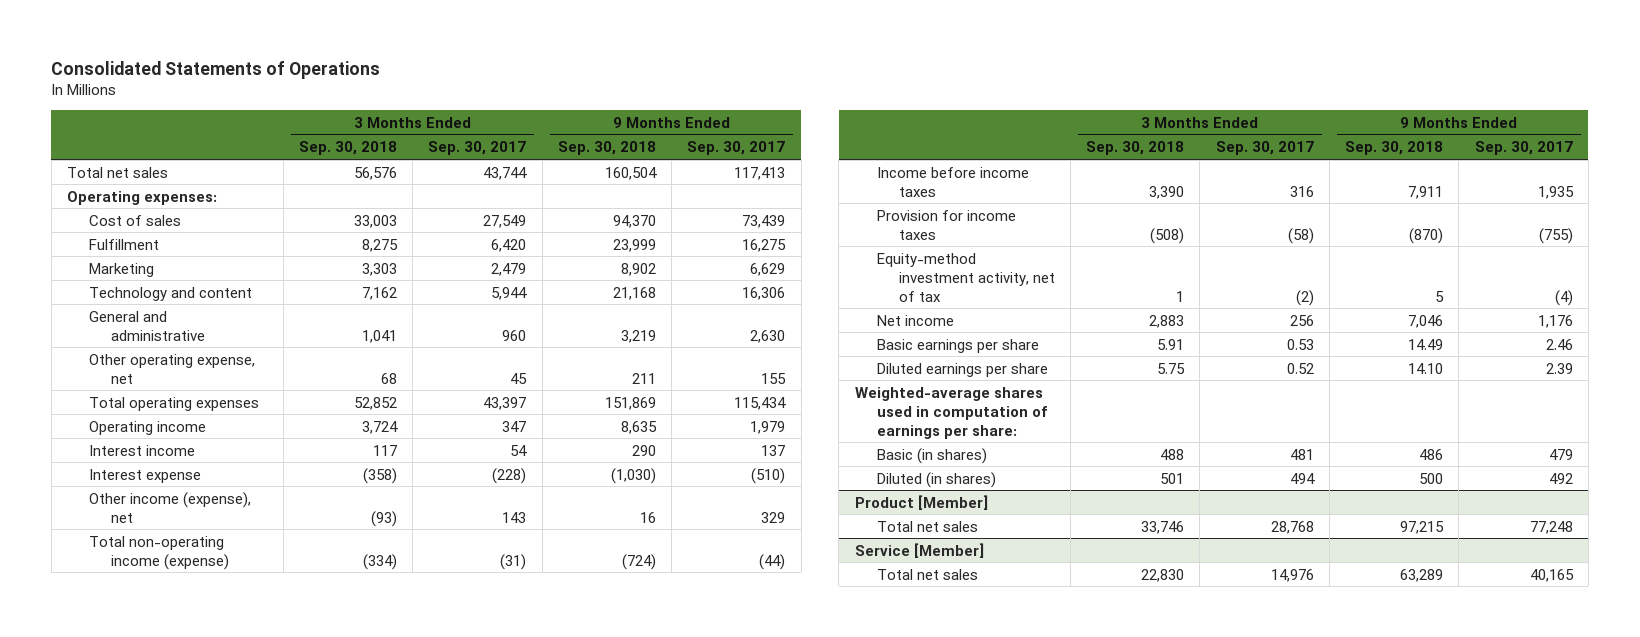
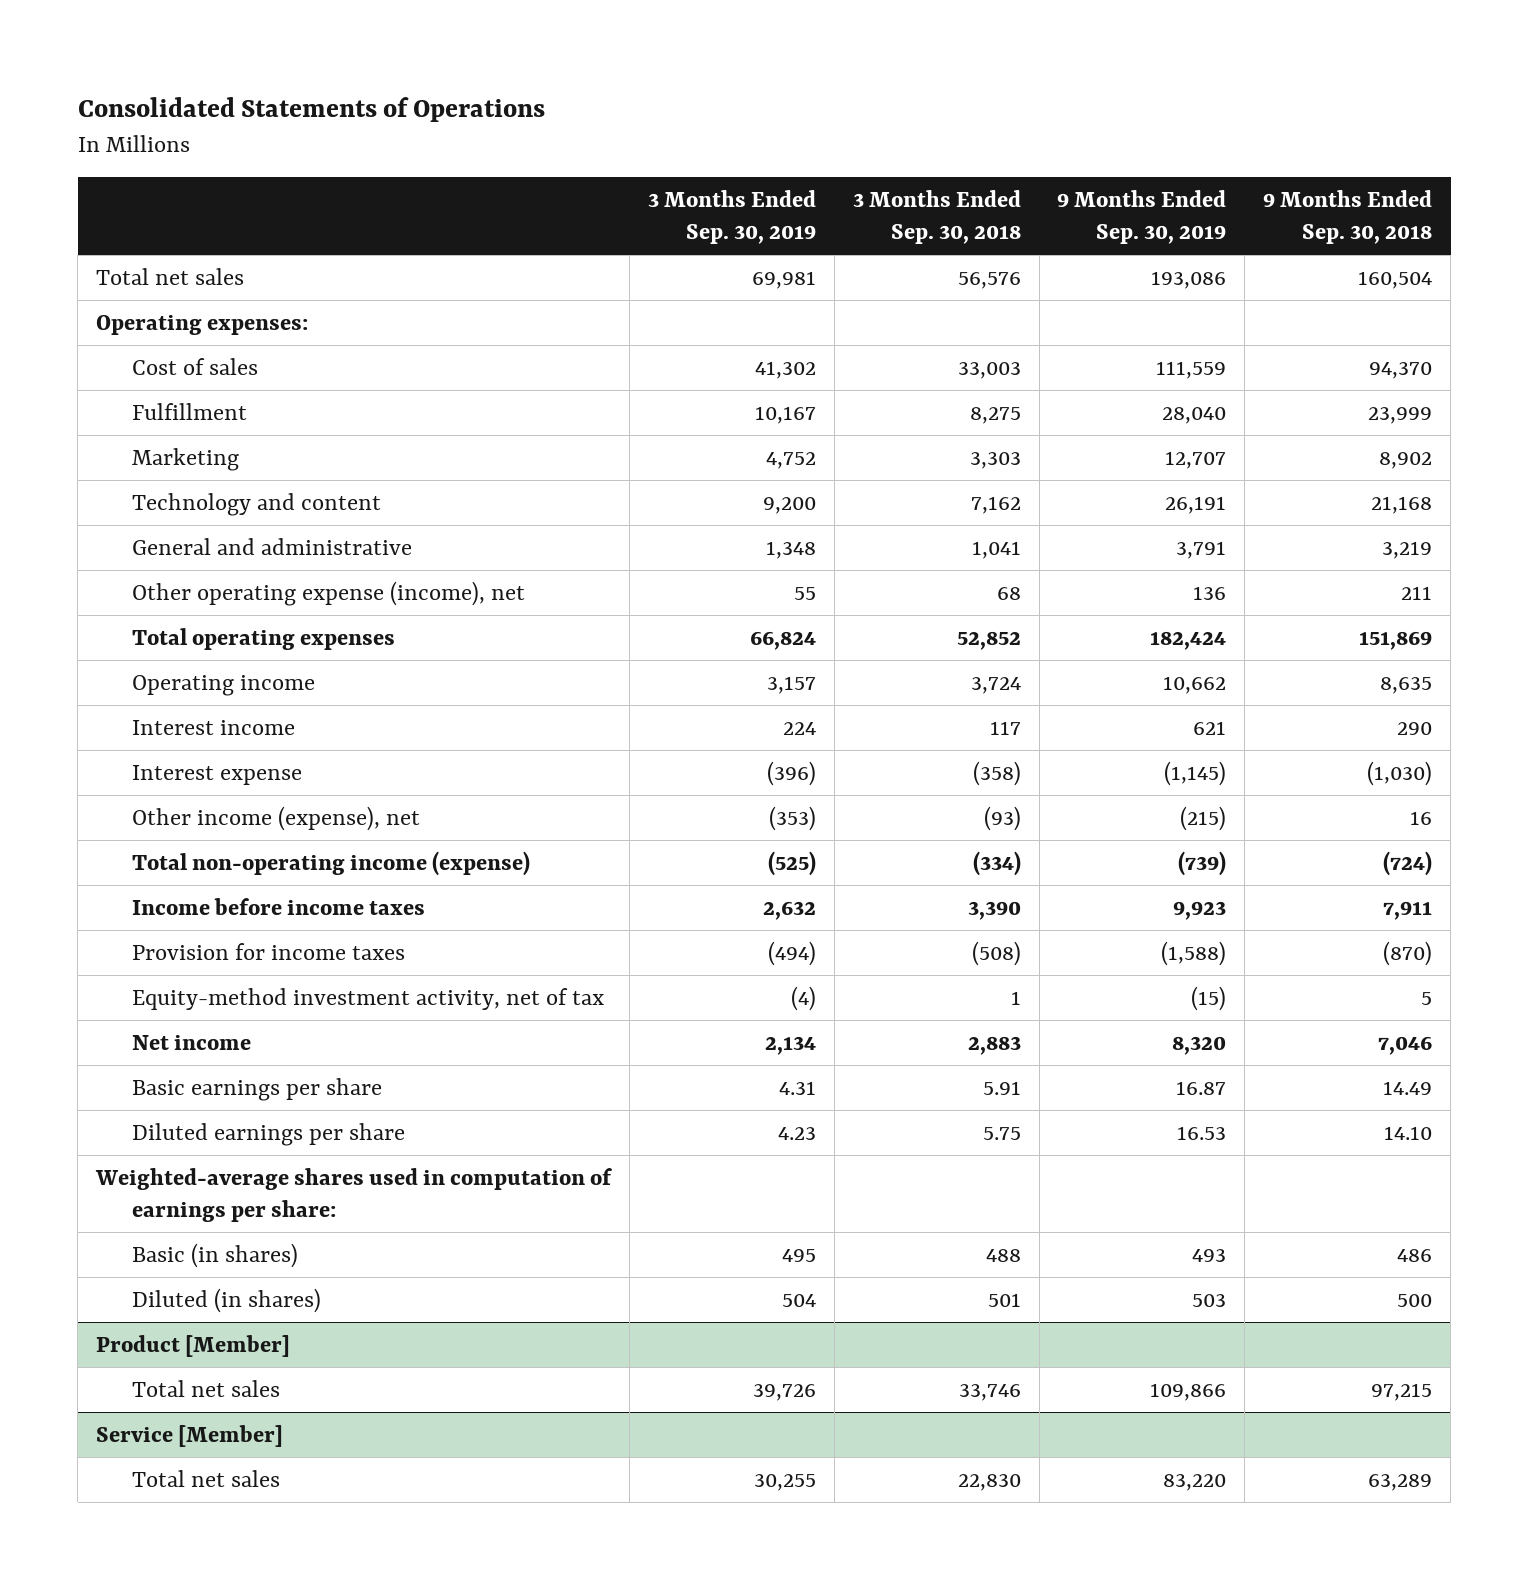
- | 3 Months Ended Sep. 30, 2018 | 3 Months Ended Sep. 30, 2017 | 9 Months Ended Sep. 30, 2018 | 9 Months Ended Sep. 30, 2017
+ | 3 Months Ended Sep. 30, 2019 | 3 Months Ended Sep. 30, 2018 | 9 Months Ended Sep. 30, 2019 | 9 Months Ended Sep. 30, 2018
- Other operating expense, net | 68 | 45 | 211 | 155
+ Other operating expense (income), net | 55 | 68 | 136 | 211

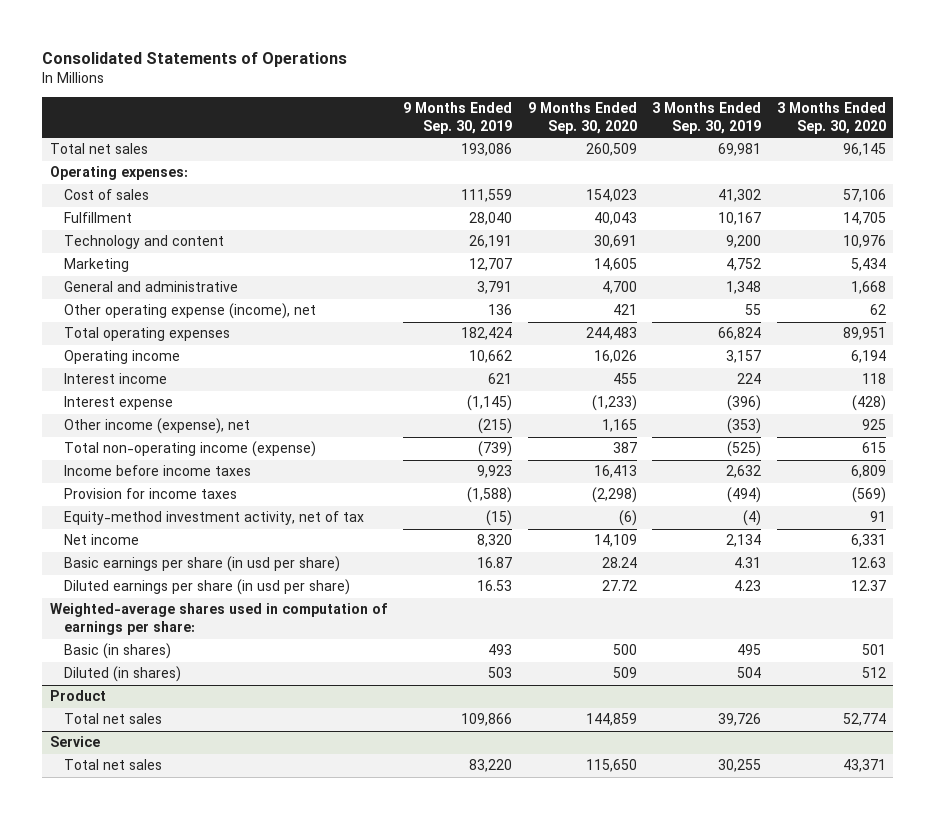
- | 3 Months Ended Sep. 30, 2019 | 3 Months Ended Sep. 30, 2018 | 9 Months Ended Sep. 30, 2019 | 9 Months Ended Sep. 30, 2018
+ | 9 Months Ended Sep. 30, 2019 | 9 Months Ended Sep. 30, 2020 | 3 Months Ended Sep. 30, 2019 | 3 Months Ended Sep. 30, 2020
moved down: Marketing | 12,707 | 14,605 | 4,752 | 5,434
- Basic earnings per share | 4.31 | 5.91 | 16.87 | 14.49
- Diluted earnings per share | 4.23 | 5.75 | 16.53 | 14.10
+ Basic earnings per share (in usd per share) | 16.87 | 28.24 | 4.31 | 12.63
+ Diluted earnings per share (in usd per share) | 16.53 | 27.72 | 4.23 | 12.37
- Product [Member]
+ Product
- Service [Member]
+ Service

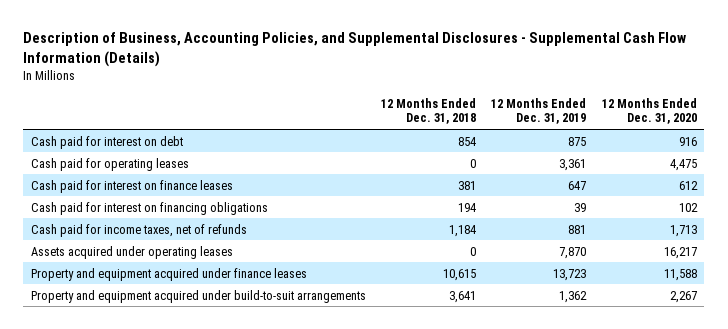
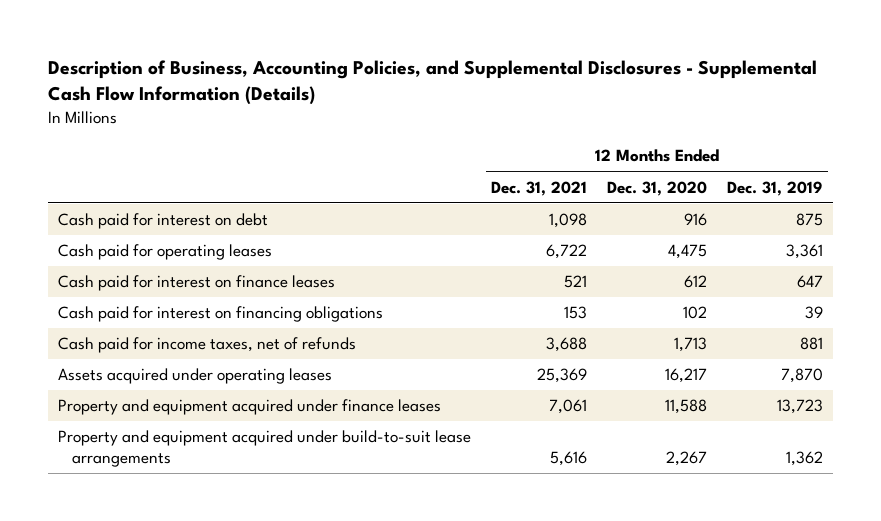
- | 12 Months Ended Dec. 31, 2018 | 12 Months Ended Dec. 31, 2019 | 12 Months Ended Dec. 31, 2020
+ | 12 Months Ended Dec. 31, 2021 | 12 Months Ended Dec. 31, 2020 | 12 Months Ended Dec. 31, 2019
- Property and equipment acquired under build-to-suit arrangements | 3,641 | 1,362 | 2,267
+ Property and equipment acquired under build-to-suit lease arrangements | 5,616 | 2,267 | 1,362

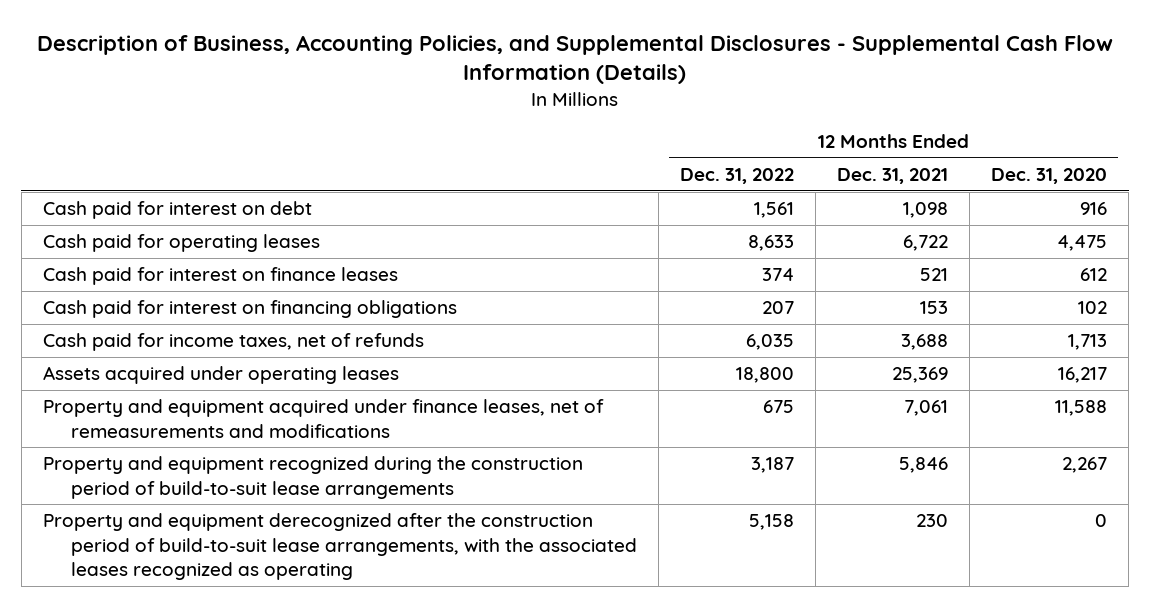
- | 12 Months Ended Dec. 31, 2021 | 12 Months Ended Dec. 31, 2020 | 12 Months Ended Dec. 31, 2019
+ | 12 Months Ended Dec. 31, 2022 | 12 Months Ended Dec. 31, 2021 | 12 Months Ended Dec. 31, 2020
- Property and equipment acquired under finance leases | 7,061 | 11,588 | 13,723
- Property and equipment acquired under build-to-suit lease arrangements | 5,616 | 2,267 | 1,362
+ Property and equipment acquired under finance leases, net of remeasurements and modifications | 675 | 7,061 | 11,588
+ Property and equipment recognized during the construction period of build-to-suit lease arrangements | 3,187 | 5,846 | 2,267
+ Property and equipment derecognized after the construction period of build-to-suit lease arrangements, with the associated leases recognized as operating | 5,158 | 230 | 0

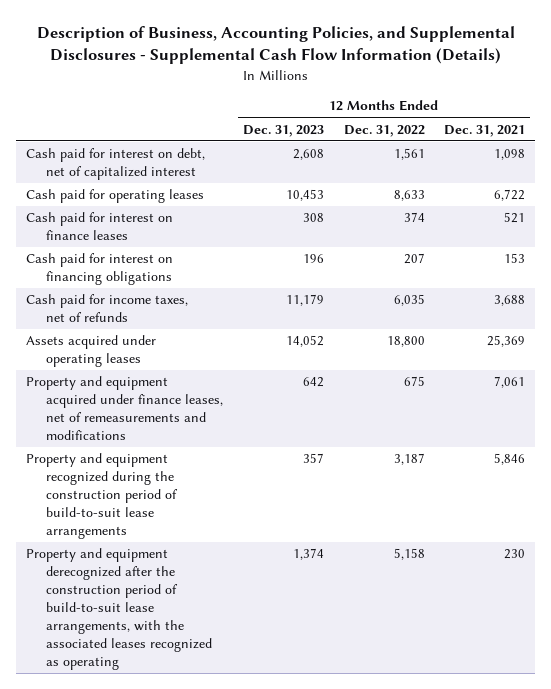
- | 12 Months Ended Dec. 31, 2022 | 12 Months Ended Dec. 31, 2021 | 12 Months Ended Dec. 31, 2020
+ | 12 Months Ended Dec. 31, 2023 | 12 Months Ended Dec. 31, 2022 | 12 Months Ended Dec. 31, 2021
- Cash paid for interest on debt | 1,561 | 1,098 | 916
+ Cash paid for interest on debt, net of capitalized interest | 2,608 | 1,561 | 1,098

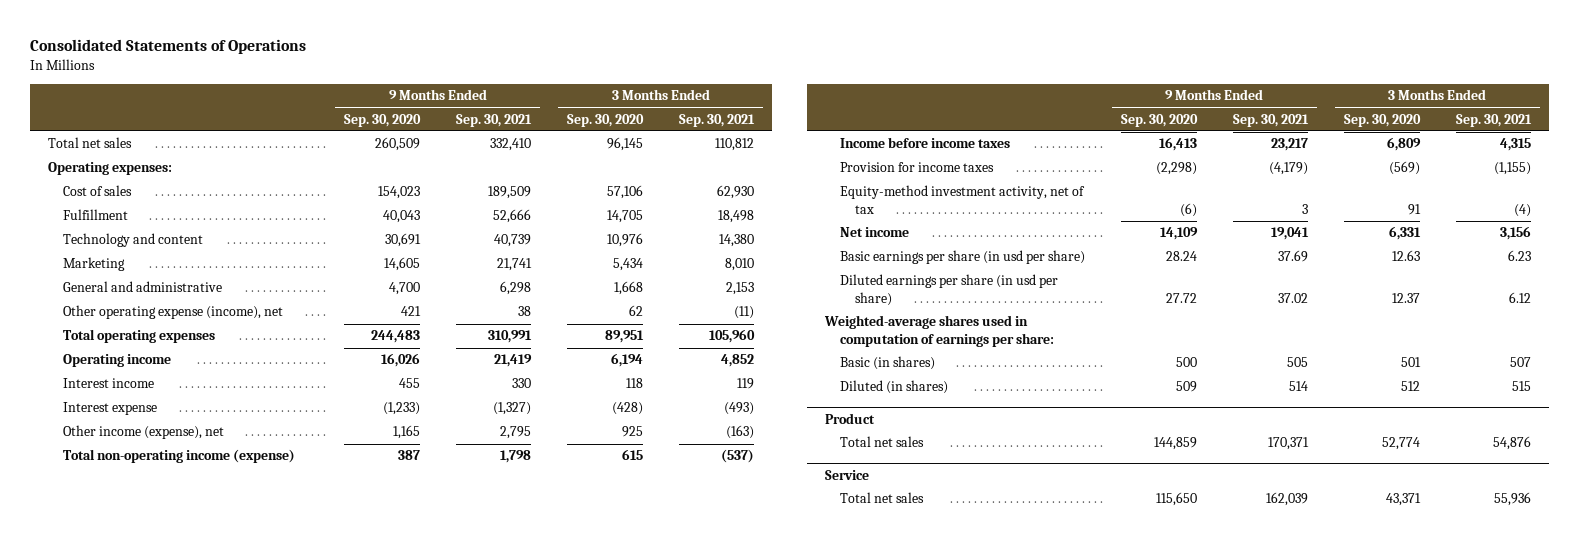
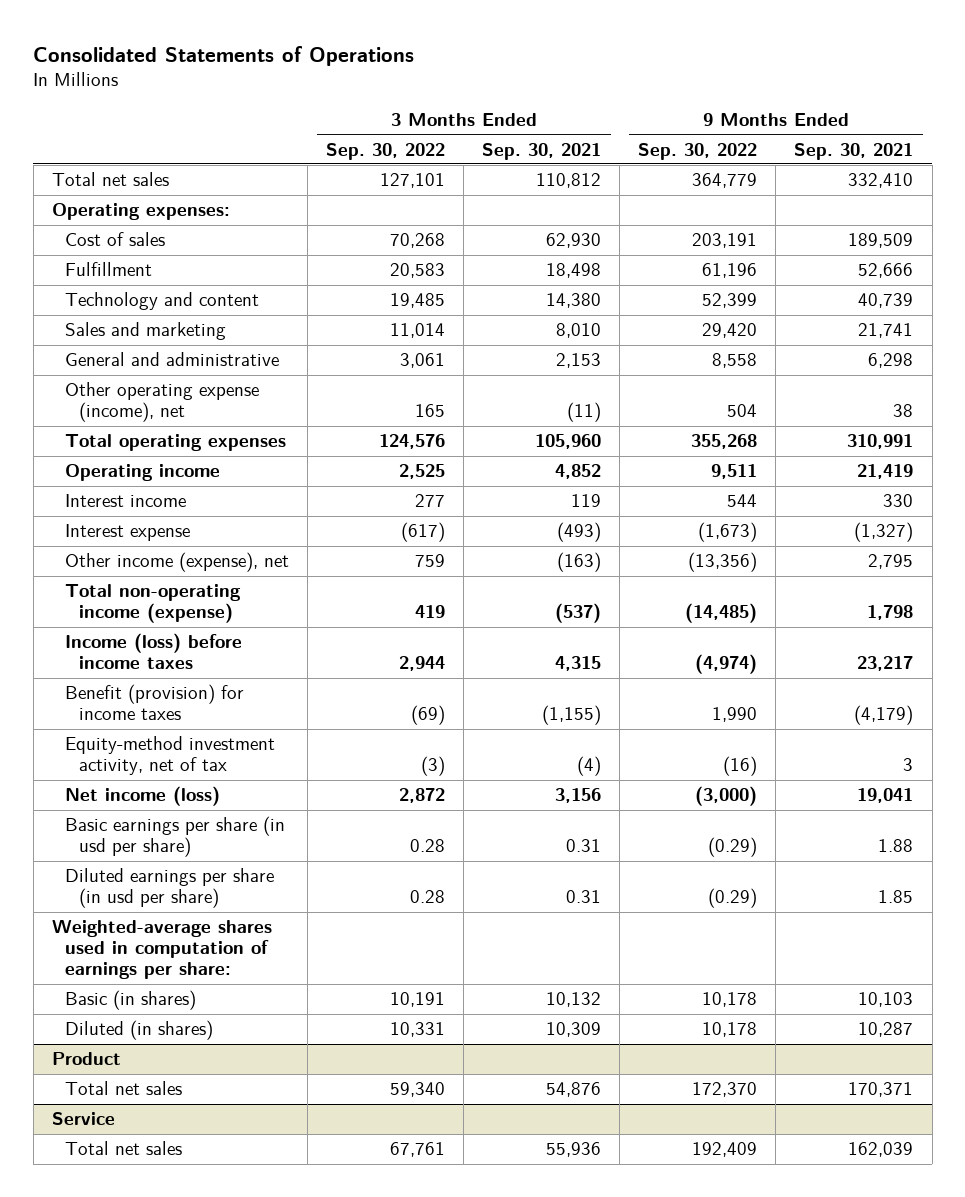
- | 9 Months Ended Sep. 30, 2020 | 9 Months Ended Sep. 30, 2021 | 3 Months Ended Sep. 30, 2020 | 3 Months Ended Sep. 30, 2021
+ | 3 Months Ended Sep. 30, 2022 | 3 Months Ended Sep. 30, 2021 | 9 Months Ended Sep. 30, 2022 | 9 Months Ended Sep. 30, 2021
- Marketing | 14,605 | 21,741 | 5,434 | 8,010
+ Sales and marketing | 11,014 | 8,010 | 29,420 | 21,741
- Income before income taxes | 16,413 | 23,217 | 6,809 | 4,315
- Provision for income taxes | (2,298) | (4,179) | (569) | (1,155)
+ Income (loss) before income taxes | 2,944 | 4,315 | (4,974) | 23,217
+ Benefit (provision) for income taxes | (69) | (1,155) | 1,990 | (4,179)
- Net income | 14,109 | 19,041 | 6,331 | 3,156
- Basic earnings per share (in usd per share) | 28.24 | 37.69 | 12.63 | 6.23
- Diluted earnings per share (in usd per share) | 27.72 | 37.02 | 12.37 | 6.12
+ Net income (loss) | 2,872 | 3,156 | (3,000) | 19,041
+ Basic earnings per share (in usd per share) | 0.28 | 0.31 | (0.29) | 1.88
+ Diluted earnings per share (in usd per share) | 0.28 | 0.31 | (0.29) | 1.85
- Basic (in shares) | 500 | 505 | 501 | 507
- Diluted (in shares) | 509 | 514 | 512 | 515
+ Basic (in shares) | 10,191 | 10,132 | 10,178 | 10,103
+ Diluted (in shares) | 10,331 | 10,309 | 10,178 | 10,287

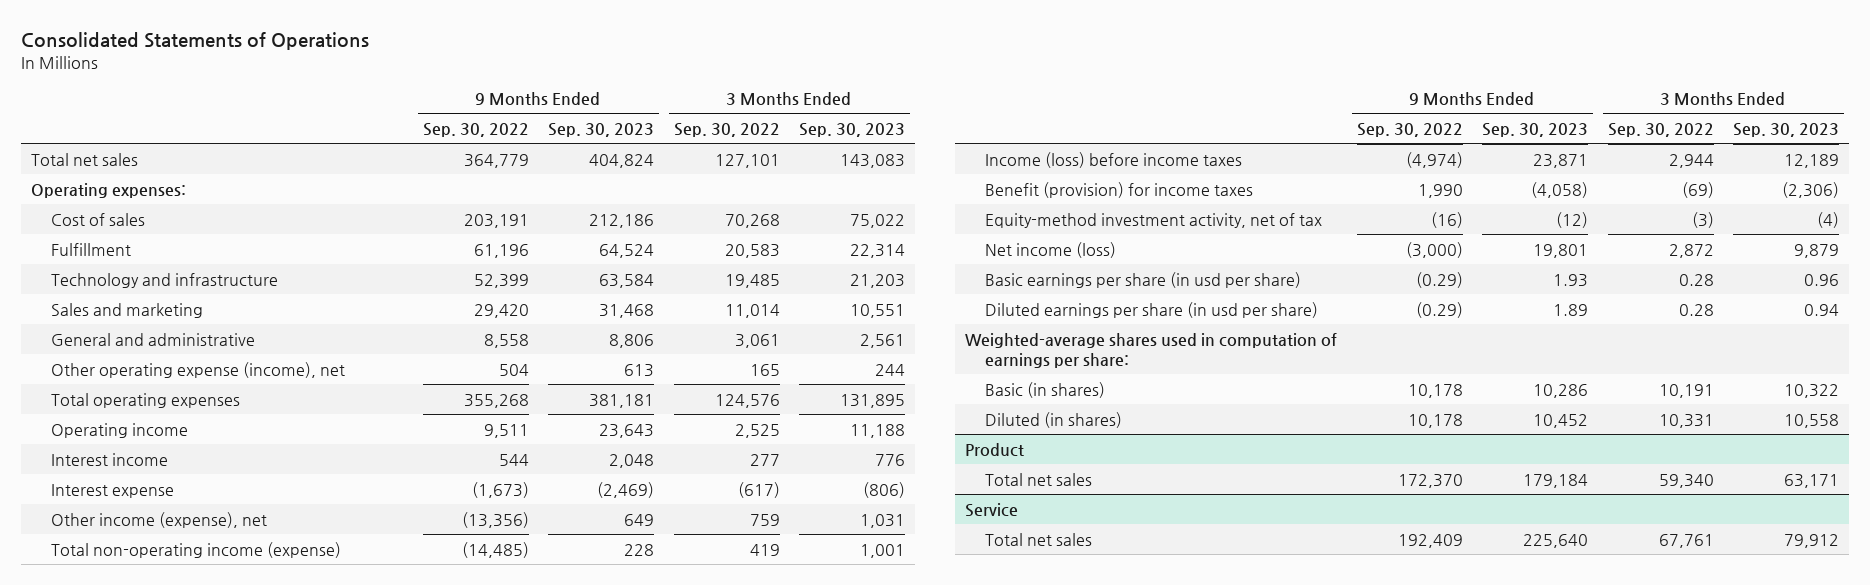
- | 3 Months Ended Sep. 30, 2022 | 3 Months Ended Sep. 30, 2021 | 9 Months Ended Sep. 30, 2022 | 9 Months Ended Sep. 30, 2021
+ | 9 Months Ended Sep. 30, 2022 | 9 Months Ended Sep. 30, 2023 | 3 Months Ended Sep. 30, 2022 | 3 Months Ended Sep. 30, 2023
- Technology and content | 19,485 | 14,380 | 52,399 | 40,739
+ Technology and infrastructure | 52,399 | 63,584 | 19,485 | 21,203

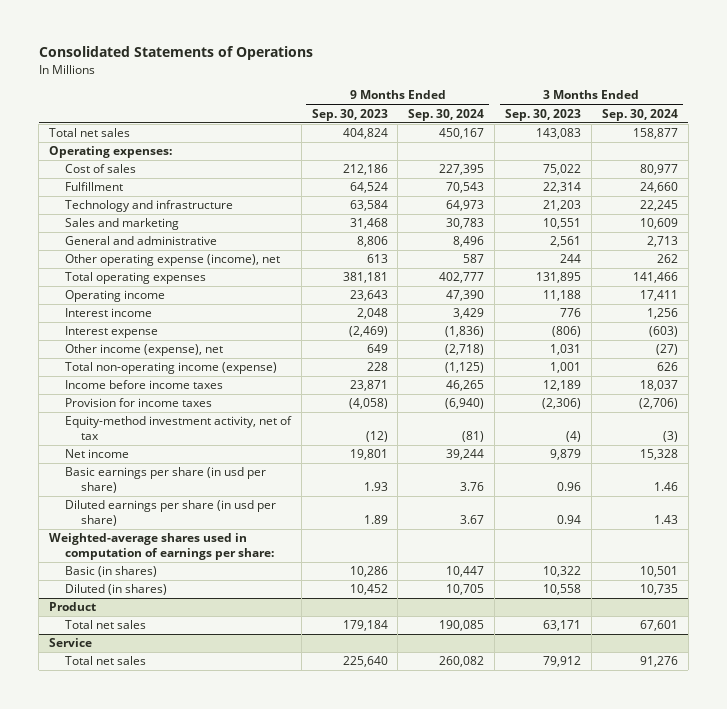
- | 9 Months Ended Sep. 30, 2022 | 9 Months Ended Sep. 30, 2023 | 3 Months Ended Sep. 30, 2022 | 3 Months Ended Sep. 30, 2023
+ | 9 Months Ended Sep. 30, 2023 | 9 Months Ended Sep. 30, 2024 | 3 Months Ended Sep. 30, 2023 | 3 Months Ended Sep. 30, 2024
- Income (loss) before income taxes | (4,974) | 23,871 | 2,944 | 12,189
- Benefit (provision) for income taxes | 1,990 | (4,058) | (69) | (2,306)
+ Income before income taxes | 23,871 | 46,265 | 12,189 | 18,037
+ Provision for income taxes | (4,058) | (6,940) | (2,306) | (2,706)
- Net income (loss) | (3,000) | 19,801 | 2,872 | 9,879
+ Net income | 19,801 | 39,244 | 9,879 | 15,328

